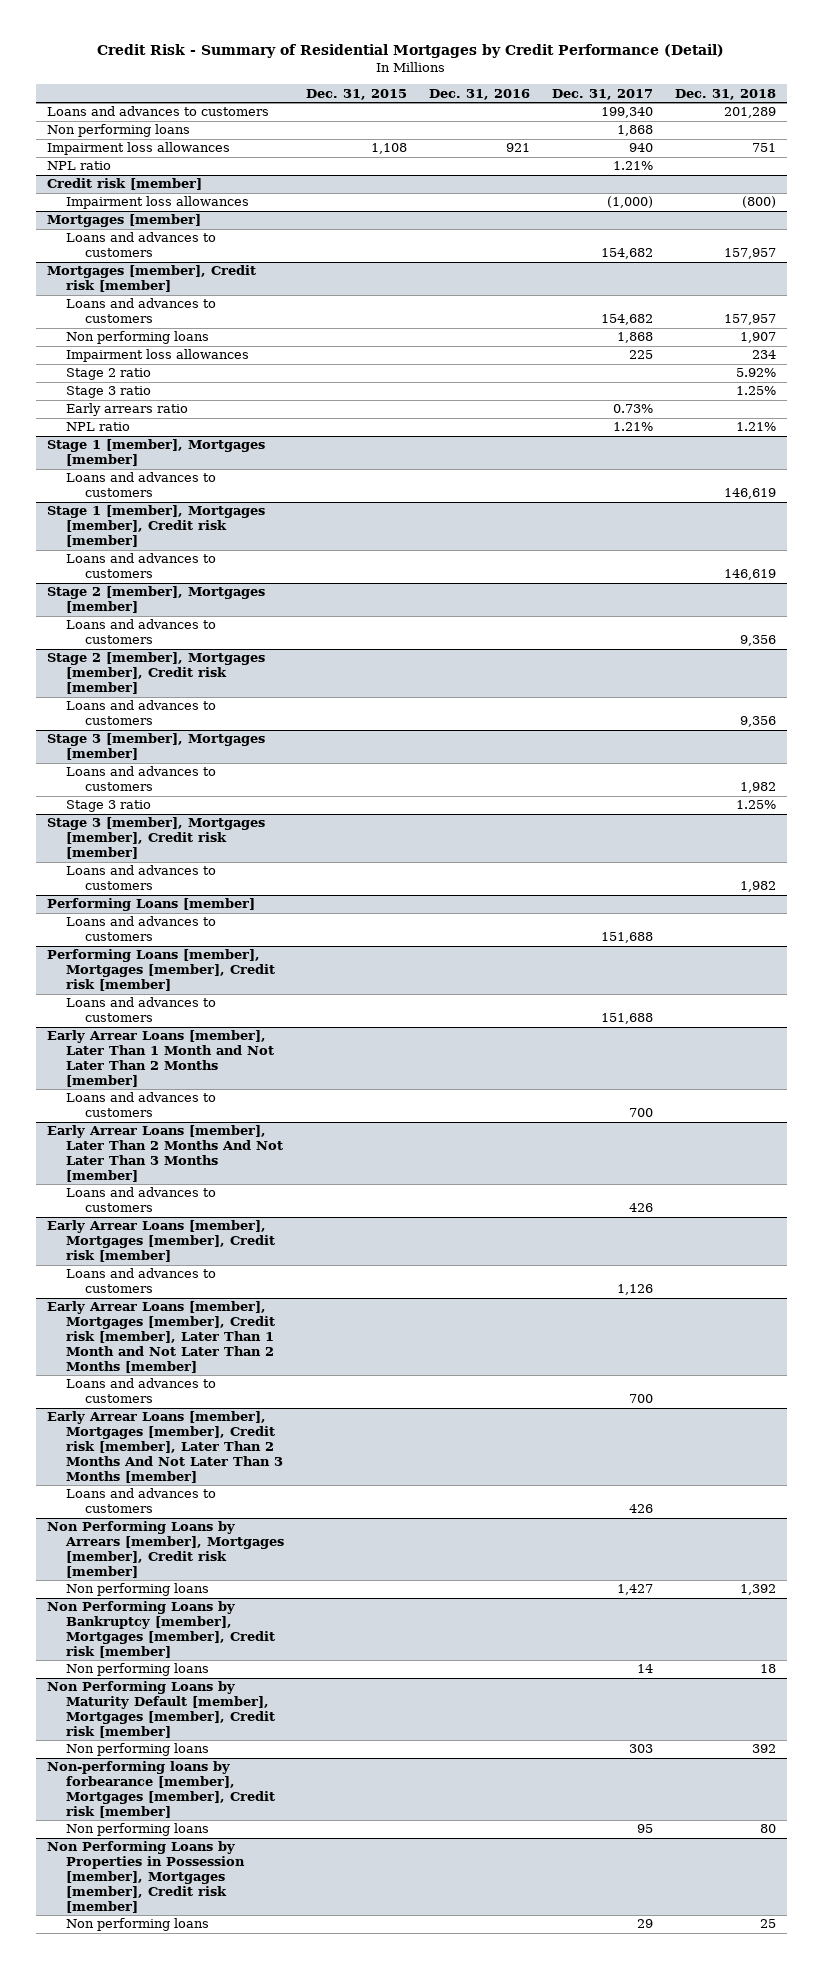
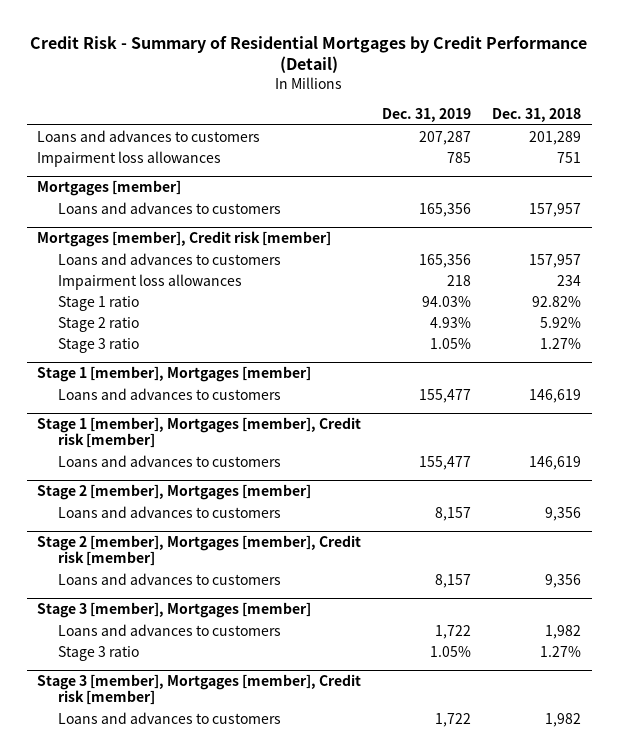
- | Dec. 31, 2015 | Dec. 31, 2016 | Dec. 31, 2017 | Dec. 31, 2018
+ | Dec. 31, 2019 | Dec. 31, 2018
- Non performing loans | | | 1,868 |
- NPL ratio | | | 1.21% |
- Credit risk [member]
- Impairment loss allowances | | | (1,000) | (800)
@ Mortgages [member], Credit risk [member]
- Non performing loans | | | 1,868 | 1,907
+ Stage 1 ratio | 94.03% | 92.82%
- Stage 3 ratio | | | | 1.25%
- Early arrears ratio | | | 0.73% |
- NPL ratio | | | 1.21% | 1.21%
+ Stage 3 ratio | 1.05% | 1.27%
@ Stage 3 [member], Mortgages [member]
- Stage 3 ratio | | | | 1.25%
+ Stage 3 ratio | 1.05% | 1.27%
- Performing Loans [member]
- Loans and advances to customers | | | 151,688 |
- Performing Loans [member], Mortgages [member], Credit risk [member]
- Loans and advances to customers | | | 151,688 |
- Early Arrear Loans [member], Later Than 1 Month and Not Later Than 2 Months [member]
- Loans and advances to customers | | | 700 |
- Early Arrear Loans [member], Later Than 2 Months And Not Later Than 3 Months [member]
- Loans and advances to customers | | | 426 |
- Early Arrear Loans [member], Mortgages [member], Credit risk [member]
- Loans and advances to customers | | | 1,126 |
- Early Arrear Loans [member], Mortgages [member], Credit risk [member], Later Than 1 Month and Not Later Than 2 Months [member]
- Loans and advances to customers | | | 700 |
- Early Arrear Loans [member], Mortgages [member], Credit risk [member], Later Than 2 Months And Not Later Than 3 Months [member]
- Loans and advances to customers | | | 426 |
- Non Performing Loans by Arrears [member], Mortgages [member], Credit risk [member]
- Non performing loans | | | 1,427 | 1,392
- Non Performing Loans by Bankruptcy [member], Mortgages [member], Credit risk [member]
- Non performing loans | | | 14 | 18
- Non Performing Loans by Maturity Default [member], Mortgages [member], Credit risk [member]
- Non performing loans | | | 303 | 392
- Non-performing loans by forbearance [member], Mortgages [member], Credit risk [member]
- Non performing loans | | | 95 | 80
- Non Performing Loans by Properties in Possession [member], Mortgages [member], Credit risk [member]
- Non performing loans | | | 29 | 25

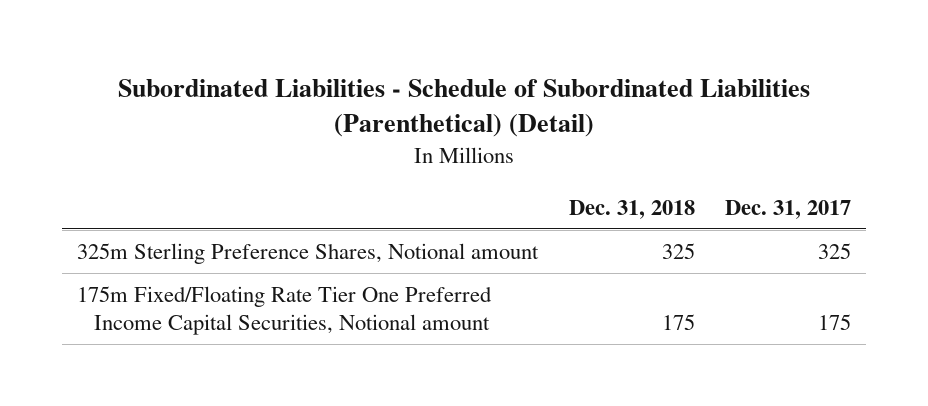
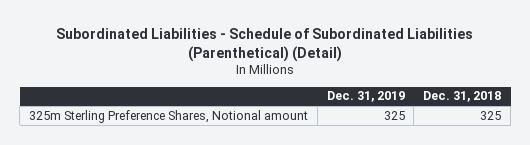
- | Dec. 31, 2018 | Dec. 31, 2017
+ | Dec. 31, 2019 | Dec. 31, 2018
- 175m Fixed/Floating Rate Tier One Preferred Income Capital Securities, Notional amount | 175 | 175

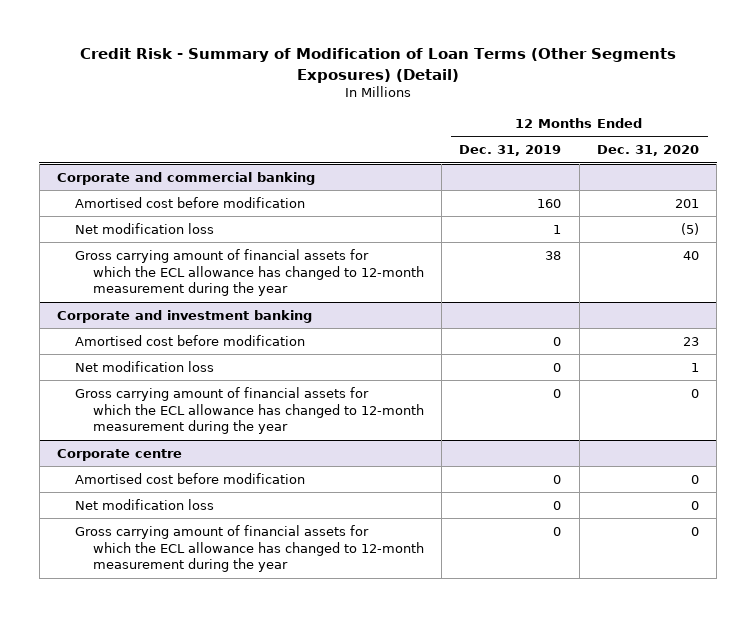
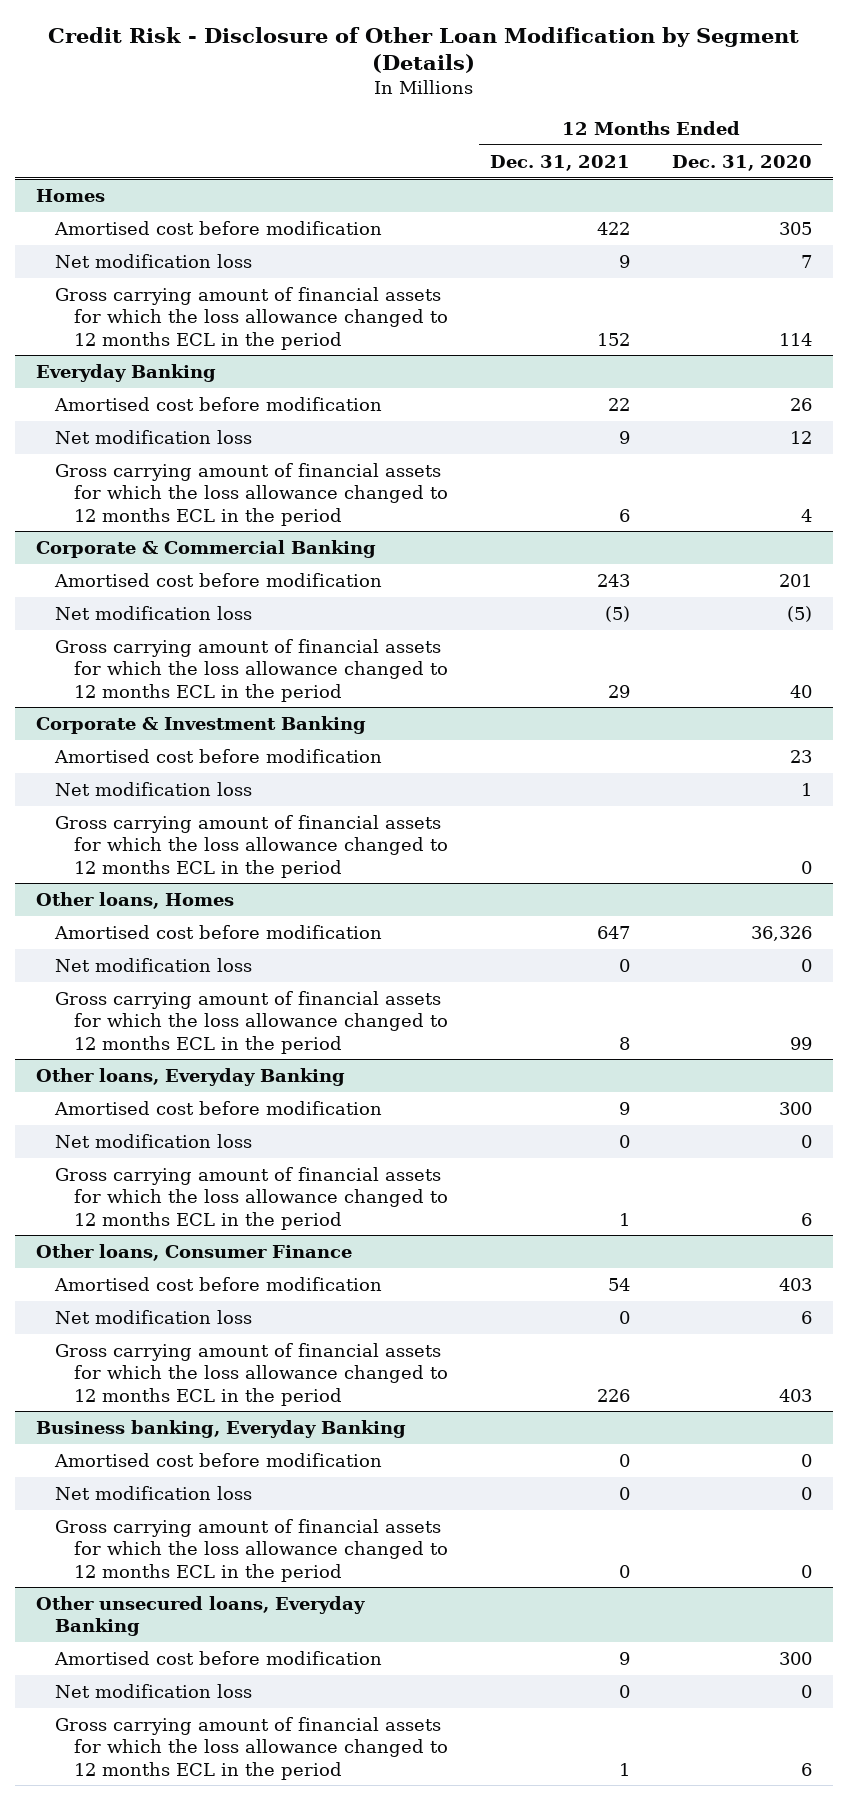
- Credit Risk - Summary of Modification of Loan Terms (Other Segments Exposures) (Detail)
+ Credit Risk - Disclosure of Other Loan Modification by Segment (Details)
- | 12 Months Ended Dec. 31, 2019 | 12 Months Ended Dec. 31, 2020
+ | 12 Months Ended Dec. 31, 2021 | 12 Months Ended Dec. 31, 2020
- Corporate and commercial banking
+ Homes
+ Amortised cost before modification | 422 | 305
+ Net modification loss | 9 | 7
+ Gross carrying amount of financial assets for which the loss allowance changed to 12 months ECL in the period | 152 | 114
+ Everyday Banking
+ Amortised cost before modification | 22 | 26
+ Net modification loss | 9 | 12
+ Gross carrying amount of financial assets for which the loss allowance changed to 12 months ECL in the period | 6 | 4
+ Corporate & Commercial Banking
- Gross carrying amount of financial assets for which the ECL allowance has changed to 12-month measurement during the year | 38 | 40
- Corporate and investment banking
+ Gross carrying amount of financial assets for which the loss allowance changed to 12 months ECL in the period | 29 | 40
+ Corporate & Investment Banking
- Gross carrying amount of financial assets for which the ECL allowance has changed to 12-month measurement during the year | 0 | 0
- Corporate centre
+ Gross carrying amount of financial assets for which the loss allowance changed to 12 months ECL in the period | | 0
+ Other loans, Homes
+ Amortised cost before modification | 647 | 36,326
+ Net modification loss | 0 | 0
+ Gross carrying amount of financial assets for which the loss allowance changed to 12 months ECL in the period | 8 | 99
+ Other loans, Everyday Banking
+ Amortised cost before modification | 9 | 300
+ Net modification loss | 0 | 0
+ Gross carrying amount of financial assets for which the loss allowance changed to 12 months ECL in the period | 1 | 6
+ Other loans, Consumer Finance
+ Amortised cost before modification | 54 | 403
+ Net modification loss | 0 | 6
+ Gross carrying amount of financial assets for which the loss allowance changed to 12 months ECL in the period | 226 | 403
+ Business banking, Everyday Banking
- Gross carrying amount of financial assets for which the ECL allowance has changed to 12-month measurement during the year | 0 | 0
+ Gross carrying amount of financial assets for which the loss allowance changed to 12 months ECL in the period | 0 | 0
+ Other unsecured loans, Everyday Banking
+ Amortised cost before modification | 9 | 300
+ Net modification loss | 0 | 0
+ Gross carrying amount of financial assets for which the loss allowance changed to 12 months ECL in the period | 1 | 6

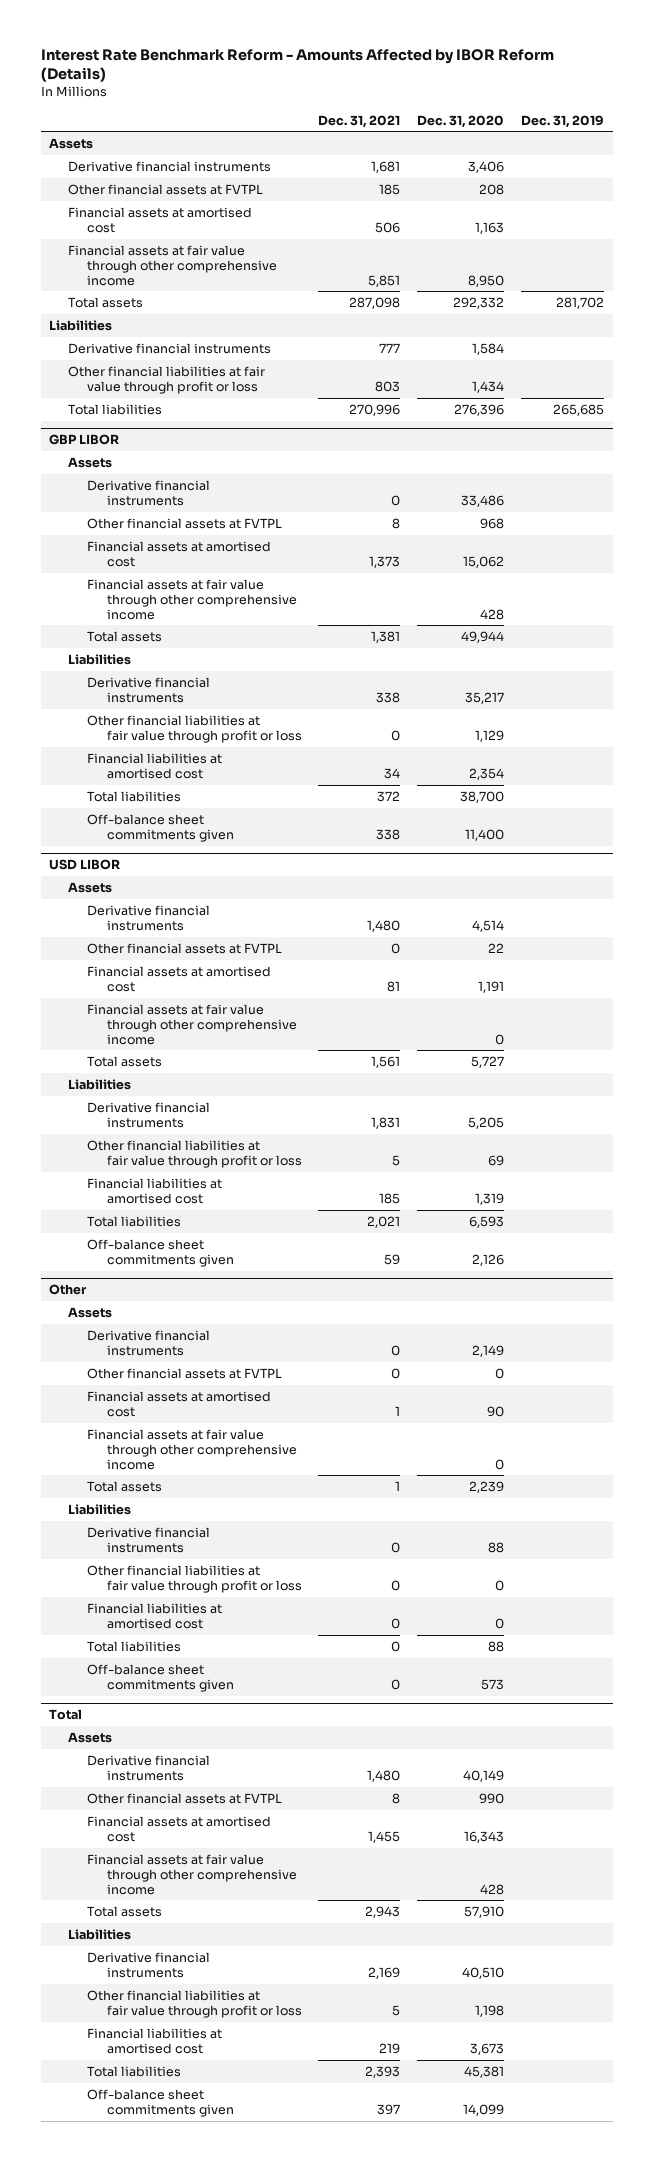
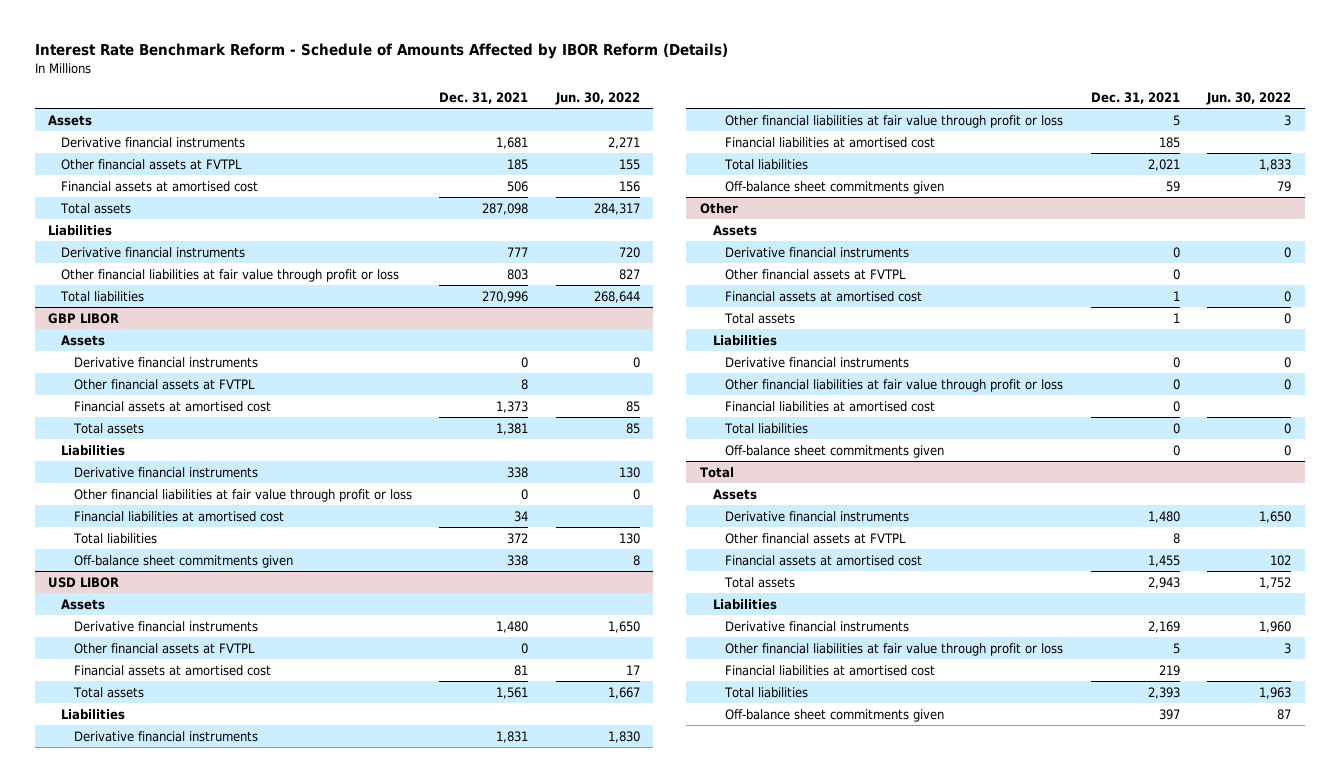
- Interest Rate Benchmark Reform - Amounts Affected by IBOR Reform (Details)
+ Interest Rate Benchmark Reform - Schedule of Amounts Affected by IBOR Reform (Details)
- | Dec. 31, 2021 | Dec. 31, 2020 | Dec. 31, 2019
+ | Dec. 31, 2021 | Jun. 30, 2022
- Financial assets at fair value through other comprehensive income | 5,851 | 8,950 |
@ GBP LIBOR
- Financial assets at fair value through other comprehensive income | | 428 |
@ USD LIBOR
- Financial assets at fair value through other comprehensive income | | 0 |
@ Other
- Financial assets at fair value through other comprehensive income | | 0 |
@ Total
- Financial assets at fair value through other comprehensive income | | 428 |

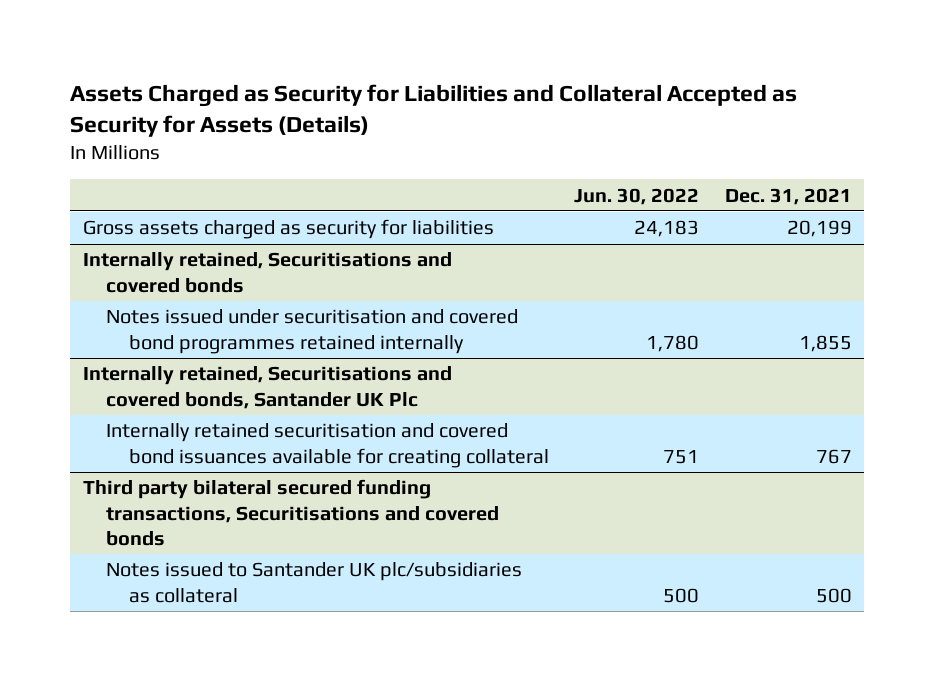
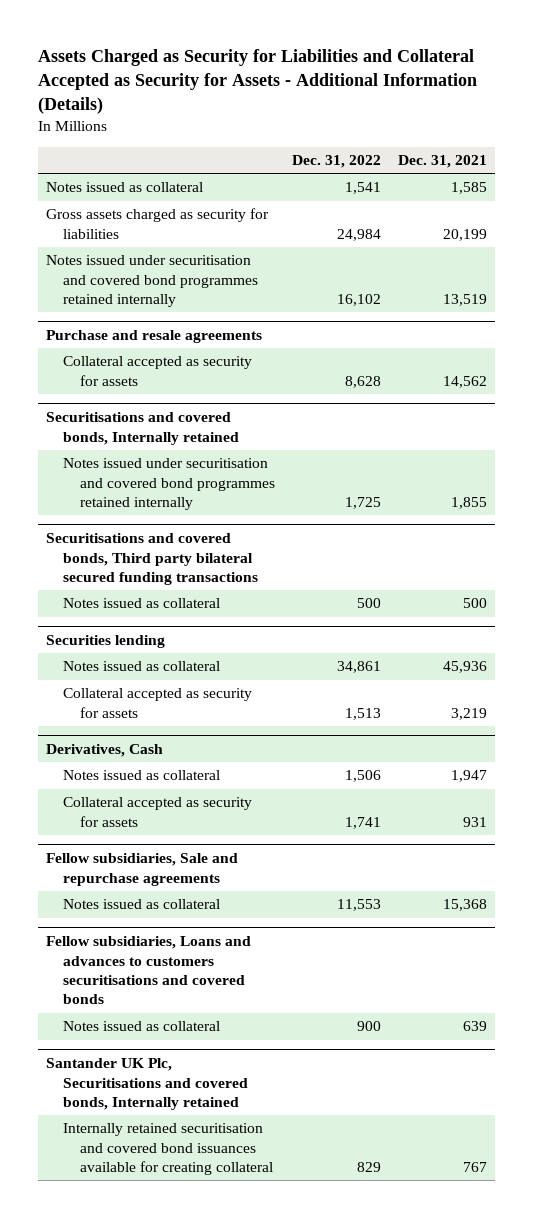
- Assets Charged as Security for Liabilities and Collateral Accepted as Security for Assets (Details)
+ Assets Charged as Security for Liabilities and Collateral Accepted as Security for Assets - Additional Information (Details)
- | Jun. 30, 2022 | Dec. 31, 2021
+ | Dec. 31, 2022 | Dec. 31, 2021
+ Notes issued as collateral | 1,541 | 1,585
- Internally retained, Securitisations and covered bonds
+ Notes issued under securitisation and covered bond programmes retained internally | 16,102 | 13,519
+ Purchase and resale agreements
+ Collateral accepted as security for assets | 8,628 | 14,562
+ Securitisations and covered bonds, Internally retained
- Internally retained, Securitisations and covered bonds, Santander UK Plc
+ Securitisations and covered bonds, Third party bilateral secured funding transactions
+ Notes issued as collateral | 500 | 500
+ Securities lending
+ Notes issued as collateral | 34,861 | 45,936
+ Collateral accepted as security for assets | 1,513 | 3,219
+ Derivatives, Cash
+ Notes issued as collateral | 1,506 | 1,947
+ Collateral accepted as security for assets | 1,741 | 931
+ Fellow subsidiaries, Sale and repurchase agreements
+ Notes issued as collateral | 11,553 | 15,368
+ Fellow subsidiaries, Loans and advances to customers securitisations and covered bonds
+ Notes issued as collateral | 900 | 639
+ Santander UK Plc, Securitisations and covered bonds, Internally retained
- Third party bilateral secured funding transactions, Securitisations and covered bonds
- Notes issued to Santander UK plc/subsidiaries as collateral | 500 | 500

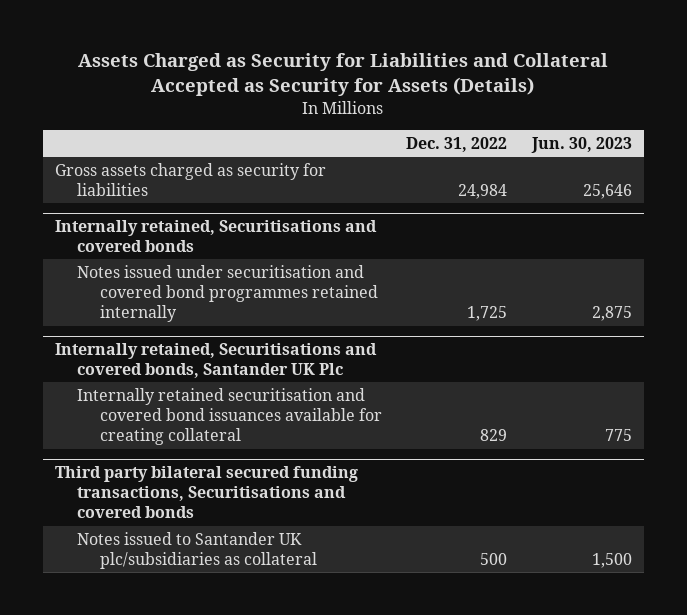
- Assets Charged as Security for Liabilities and Collateral Accepted as Security for Assets - Additional Information (Details)
+ Assets Charged as Security for Liabilities and Collateral Accepted as Security for Assets (Details)
- | Dec. 31, 2022 | Dec. 31, 2021
+ | Dec. 31, 2022 | Jun. 30, 2023
- Notes issued as collateral | 1,541 | 1,585
- Notes issued under securitisation and covered bond programmes retained internally | 16,102 | 13,519
- Purchase and resale agreements
- Collateral accepted as security for assets | 8,628 | 14,562
- Securitisations and covered bonds, Internally retained
+ Internally retained, Securitisations and covered bonds
- Securitisations and covered bonds, Third party bilateral secured funding transactions
- Notes issued as collateral | 500 | 500
- Securities lending
- Notes issued as collateral | 34,861 | 45,936
- Collateral accepted as security for assets | 1,513 | 3,219
- Derivatives, Cash
- Notes issued as collateral | 1,506 | 1,947
- Collateral accepted as security for assets | 1,741 | 931
- Fellow subsidiaries, Sale and repurchase agreements
- Notes issued as collateral | 11,553 | 15,368
- Fellow subsidiaries, Loans and advances to customers securitisations and covered bonds
- Notes issued as collateral | 900 | 639
- Santander UK Plc, Securitisations and covered bonds, Internally retained
+ Internally retained, Securitisations and covered bonds, Santander UK Plc
+ Third party bilateral secured funding transactions, Securitisations and covered bonds
+ Notes issued to Santander UK plc/subsidiaries as collateral | 500 | 1,500

